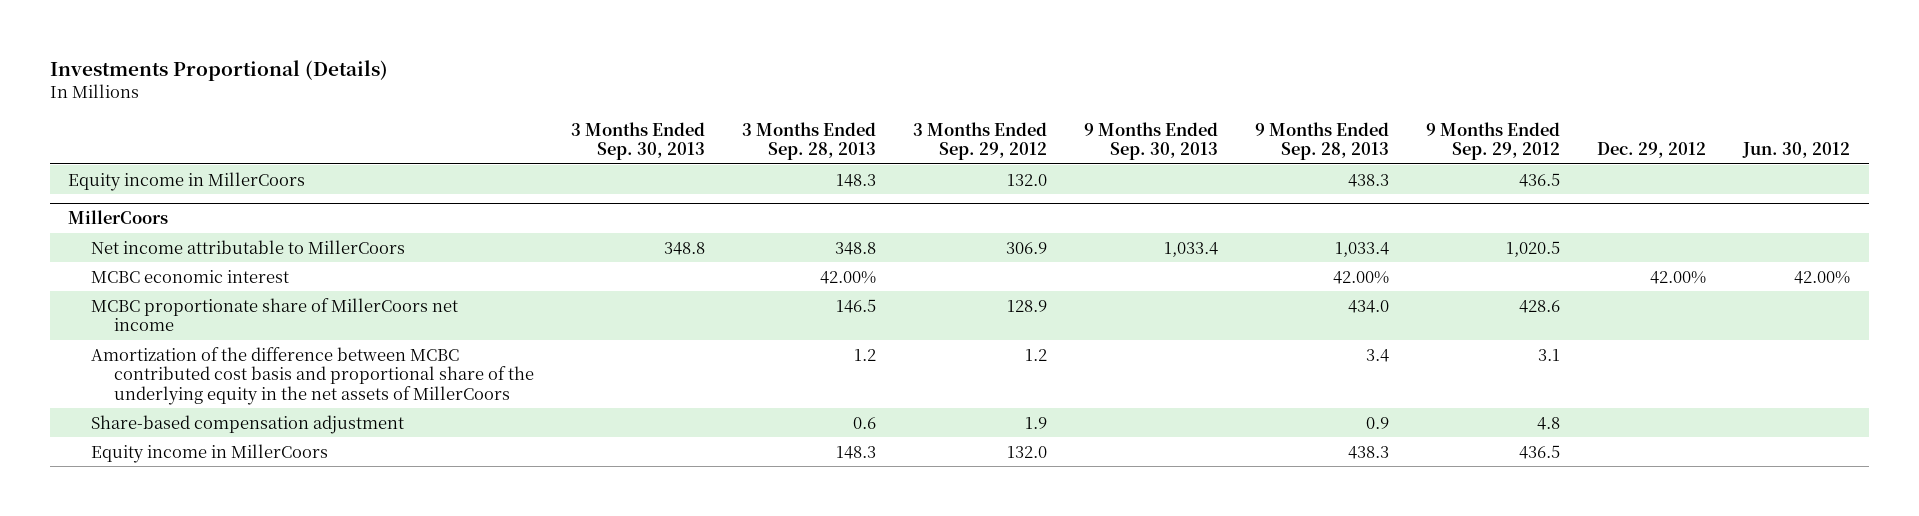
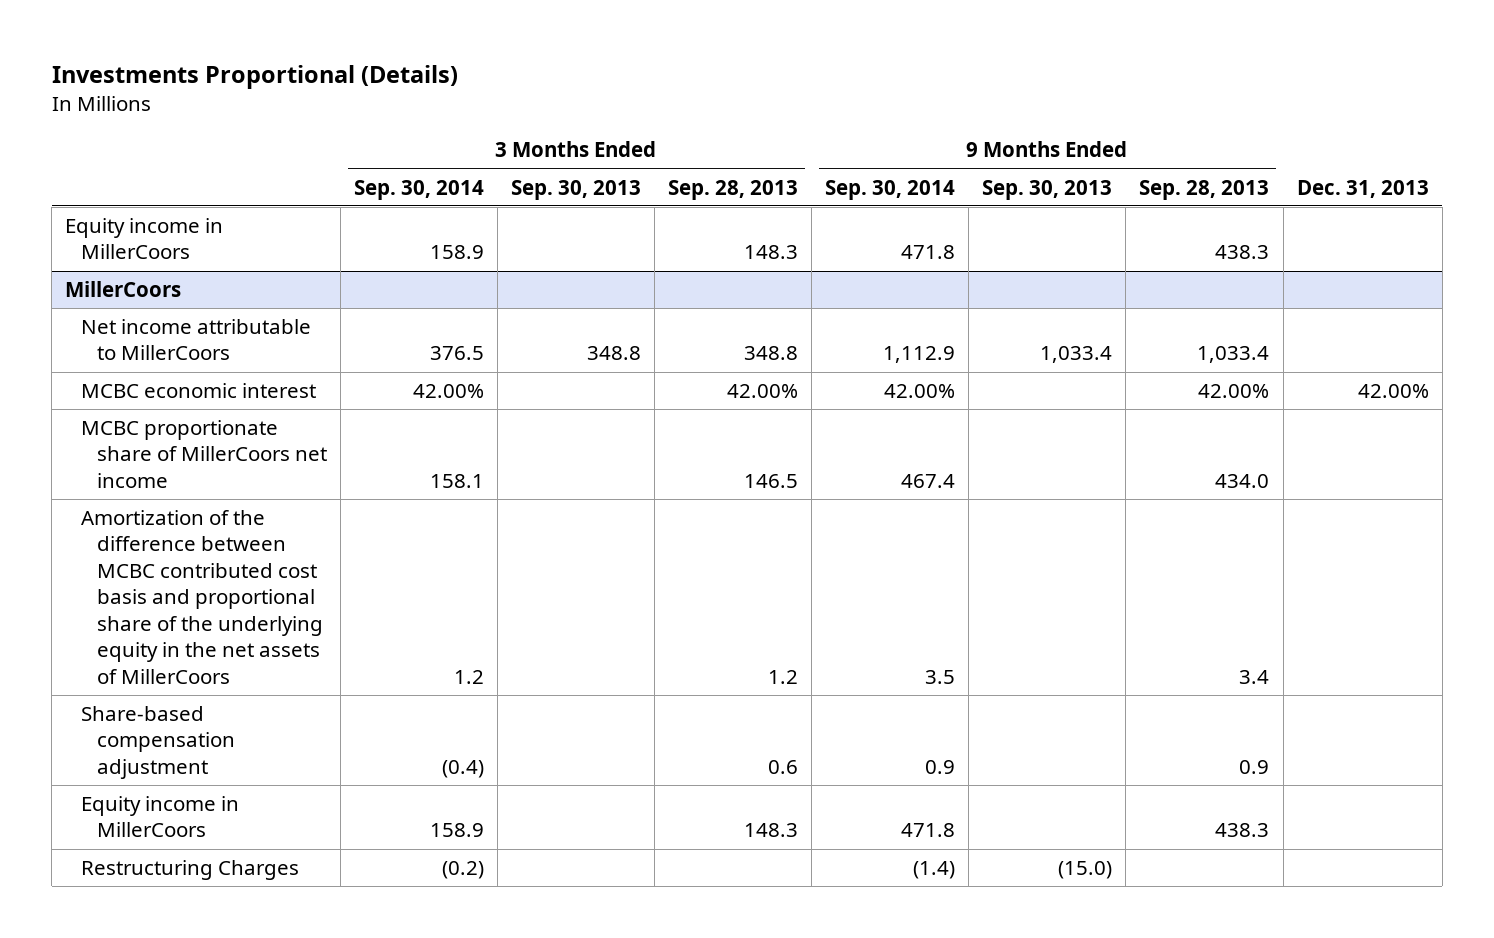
- | 3 Months Ended Sep. 30, 2013 | 3 Months Ended Sep. 28, 2013 | 3 Months Ended Sep. 29, 2012 | 9 Months Ended Sep. 30, 2013 | 9 Months Ended Sep. 28, 2013 | 9 Months Ended Sep. 29, 2012 | Dec. 29, 2012 | Jun. 30, 2012
+ | 3 Months Ended Sep. 30, 2014 | 3 Months Ended Sep. 30, 2013 | 3 Months Ended Sep. 28, 2013 | 9 Months Ended Sep. 30, 2014 | 9 Months Ended Sep. 30, 2013 | 9 Months Ended Sep. 28, 2013 | Dec. 31, 2013
@ MillerCoors
+ Restructuring Charges | (0.2) | | | (1.4) | (15.0) | |

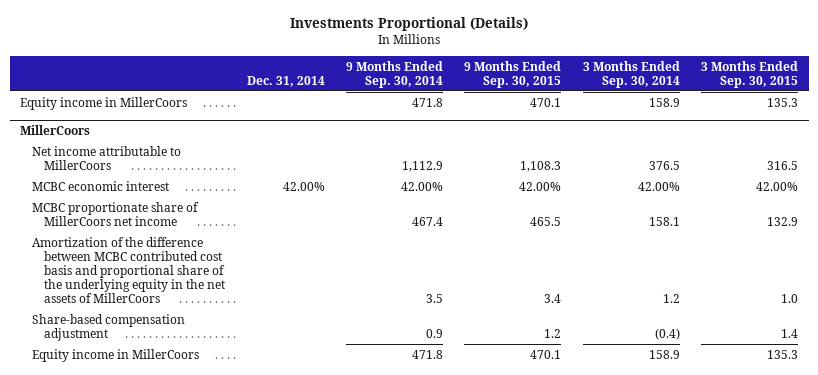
- | 3 Months Ended Sep. 30, 2014 | 3 Months Ended Sep. 30, 2013 | 3 Months Ended Sep. 28, 2013 | 9 Months Ended Sep. 30, 2014 | 9 Months Ended Sep. 30, 2013 | 9 Months Ended Sep. 28, 2013 | Dec. 31, 2013
+ | Dec. 31, 2014 | 9 Months Ended Sep. 30, 2014 | 9 Months Ended Sep. 30, 2015 | 3 Months Ended Sep. 30, 2014 | 3 Months Ended Sep. 30, 2015
@ MillerCoors
- Restructuring Charges | (0.2) | | | (1.4) | (15.0) | |

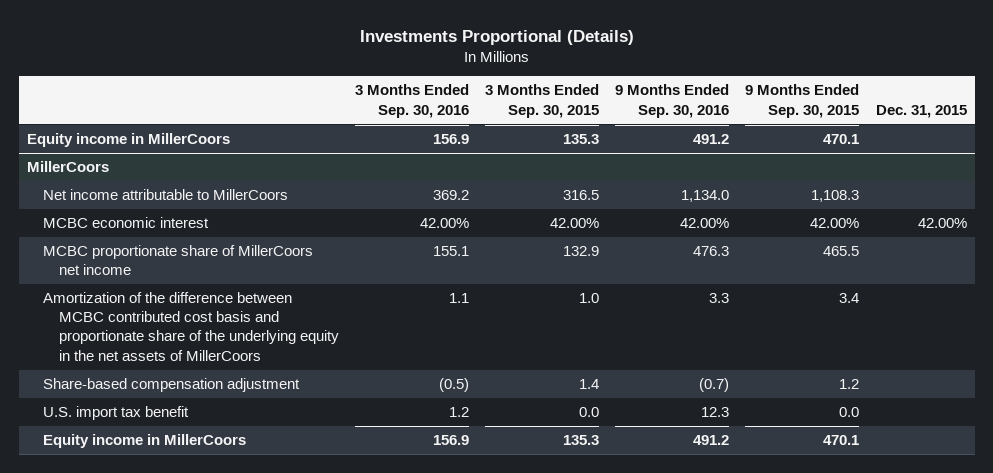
- | Dec. 31, 2014 | 9 Months Ended Sep. 30, 2014 | 9 Months Ended Sep. 30, 2015 | 3 Months Ended Sep. 30, 2014 | 3 Months Ended Sep. 30, 2015
+ | 3 Months Ended Sep. 30, 2016 | 3 Months Ended Sep. 30, 2015 | 9 Months Ended Sep. 30, 2016 | 9 Months Ended Sep. 30, 2015 | Dec. 31, 2015
@ MillerCoors
- Amortization of the difference between MCBC contributed cost basis and proportional share of the underlying equity in the net assets of MillerCoors | | 3.5 | 3.4 | 1.2 | 1.0
+ Amortization of the difference between MCBC contributed cost basis and proportionate share of the underlying equity in the net assets of MillerCoors | 1.1 | 1.0 | 3.3 | 3.4 |
+ U.S. import tax benefit | 1.2 | 0.0 | 12.3 | 0.0 |

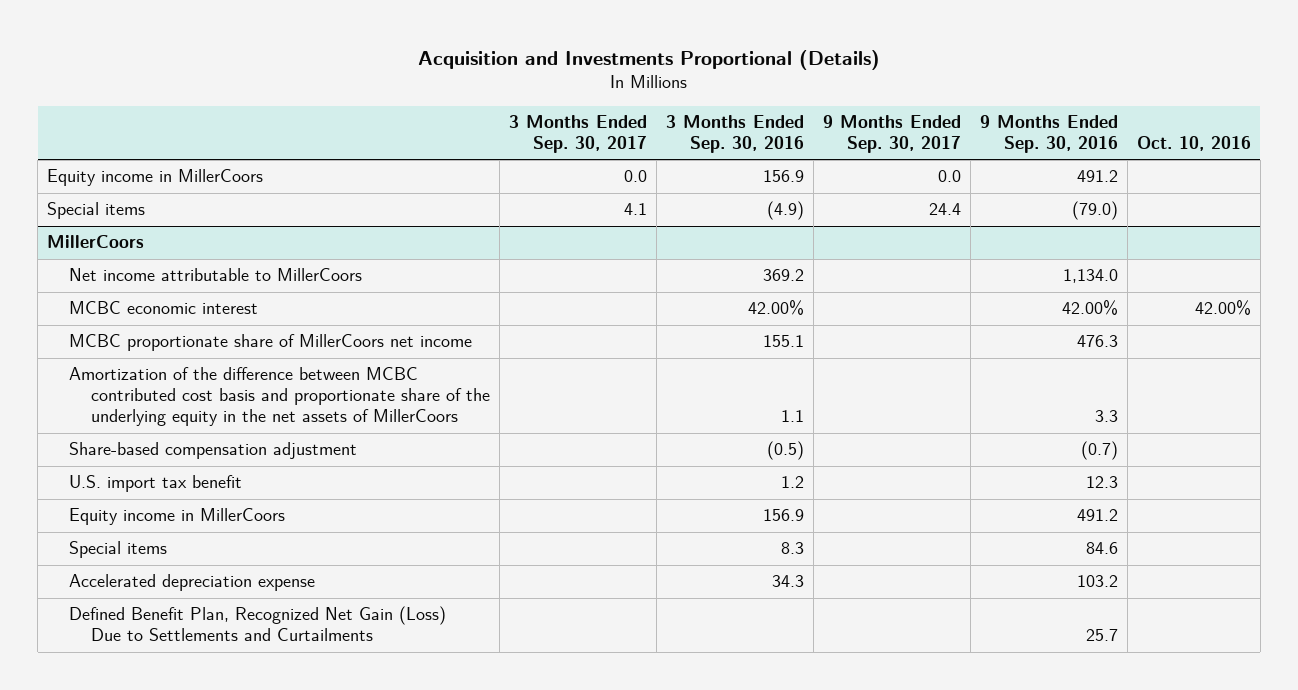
- Investments Proportional (Details)
+ Acquisition and Investments Proportional (Details)
- | 3 Months Ended Sep. 30, 2016 | 3 Months Ended Sep. 30, 2015 | 9 Months Ended Sep. 30, 2016 | 9 Months Ended Sep. 30, 2015 | Dec. 31, 2015
+ | 3 Months Ended Sep. 30, 2017 | 3 Months Ended Sep. 30, 2016 | 9 Months Ended Sep. 30, 2017 | 9 Months Ended Sep. 30, 2016 | Oct. 10, 2016
+ Special items | 4.1 | (4.9) | 24.4 | (79.0) |
@ MillerCoors
+ Special items | | 8.3 | | 84.6 |
+ Accelerated depreciation expense | | 34.3 | | 103.2 |
+ Defined Benefit Plan, Recognized Net Gain (Loss) Due to Settlements and Curtailments | | | | 25.7 |

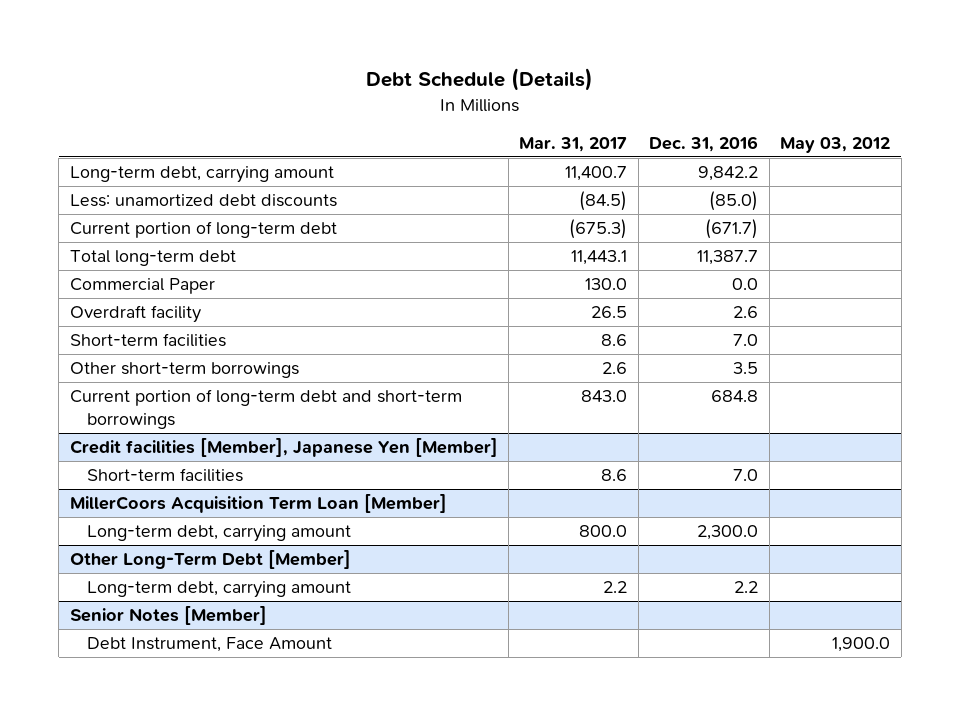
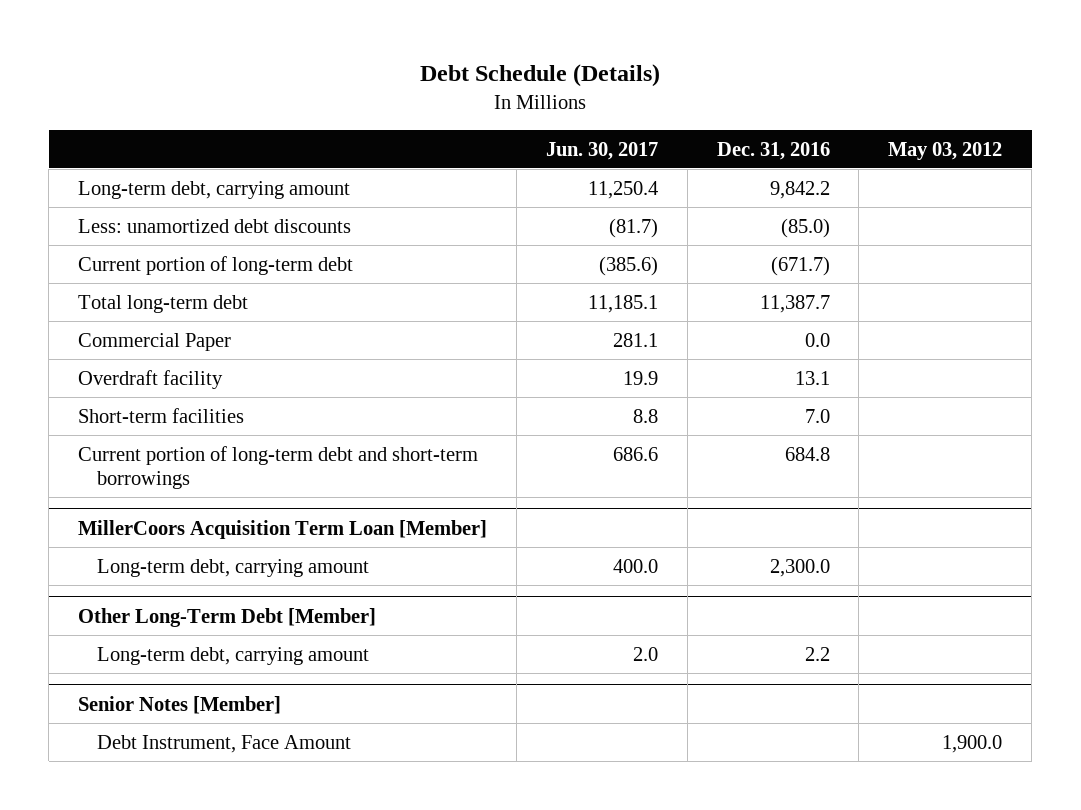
- | Mar. 31, 2017 | Dec. 31, 2016 | May 03, 2012
+ | Jun. 30, 2017 | Dec. 31, 2016 | May 03, 2012
- Overdraft facility | 26.5 | 2.6 |
+ Overdraft facility | 19.9 | 13.1 |
- Other short-term borrowings | 2.6 | 3.5 |
- Credit facilities [Member], Japanese Yen [Member]
- Short-term facilities | 8.6 | 7.0 |

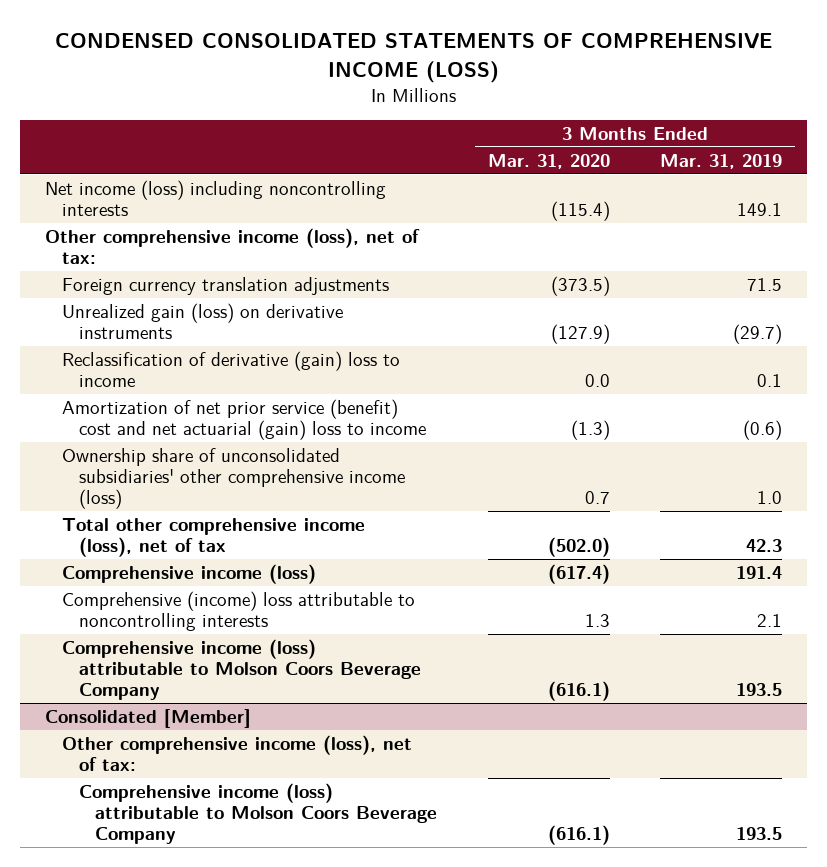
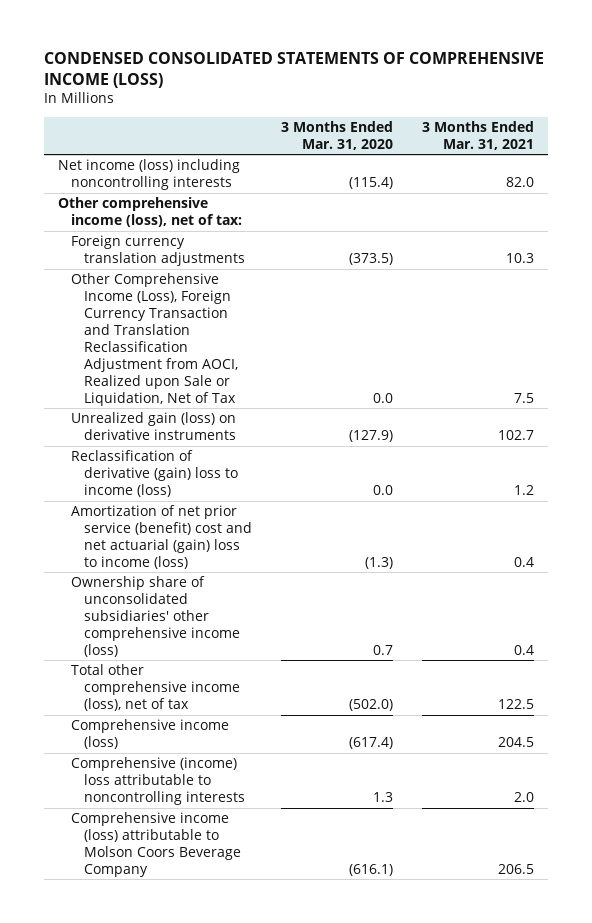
- | 3 Months Ended Mar. 31, 2020 | 3 Months Ended Mar. 31, 2019
+ | 3 Months Ended Mar. 31, 2020 | 3 Months Ended Mar. 31, 2021
+ Other Comprehensive Income (Loss), Foreign Currency Transaction and Translation Reclassification Adjustment from AOCI, Realized upon Sale or Liquidation, Net of Tax | 0.0 | 7.5
- Reclassification of derivative (gain) loss to income | 0.0 | 0.1
- Amortization of net prior service (benefit) cost and net actuarial (gain) loss to income | (1.3) | (0.6)
+ Reclassification of derivative (gain) loss to income (loss) | 0.0 | 1.2
+ Amortization of net prior service (benefit) cost and net actuarial (gain) loss to income (loss) | (1.3) | 0.4
- Consolidated [Member]
- Other comprehensive income (loss), net of tax:
- Comprehensive income (loss) attributable to Molson Coors Beverage Company | (616.1) | 193.5

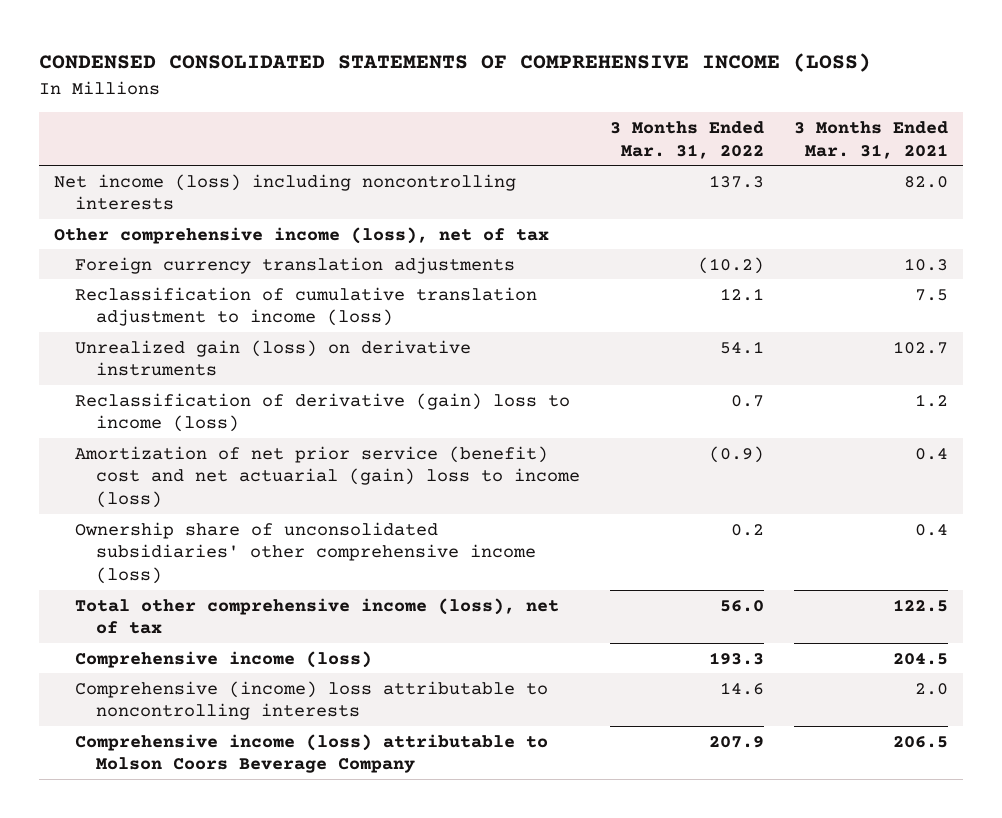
- | 3 Months Ended Mar. 31, 2020 | 3 Months Ended Mar. 31, 2021
+ | 3 Months Ended Mar. 31, 2022 | 3 Months Ended Mar. 31, 2021
- Other comprehensive income (loss), net of tax:
+ Other comprehensive income (loss), net of tax
- Other Comprehensive Income (Loss), Foreign Currency Transaction and Translation Reclassification Adjustment from AOCI, Realized upon Sale or Liquidation, Net of Tax | 0.0 | 7.5
+ Reclassification of cumulative translation adjustment to income (loss) | 12.1 | 7.5

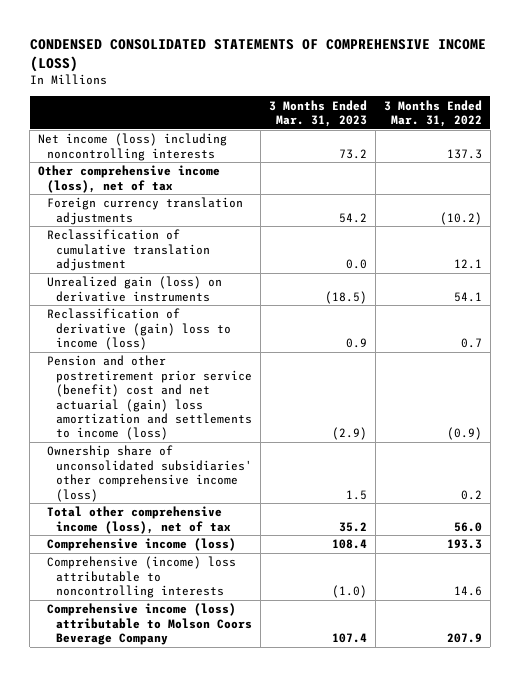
- | 3 Months Ended Mar. 31, 2022 | 3 Months Ended Mar. 31, 2021
+ | 3 Months Ended Mar. 31, 2023 | 3 Months Ended Mar. 31, 2022
- Reclassification of cumulative translation adjustment to income (loss) | 12.1 | 7.5
+ Reclassification of cumulative translation adjustment | 0.0 | 12.1
- Amortization of net prior service (benefit) cost and net actuarial (gain) loss to income (loss) | (0.9) | 0.4
+ Pension and other postretirement prior service (benefit) cost and net actuarial (gain) loss amortization and settlements to income (loss) | (2.9) | (0.9)

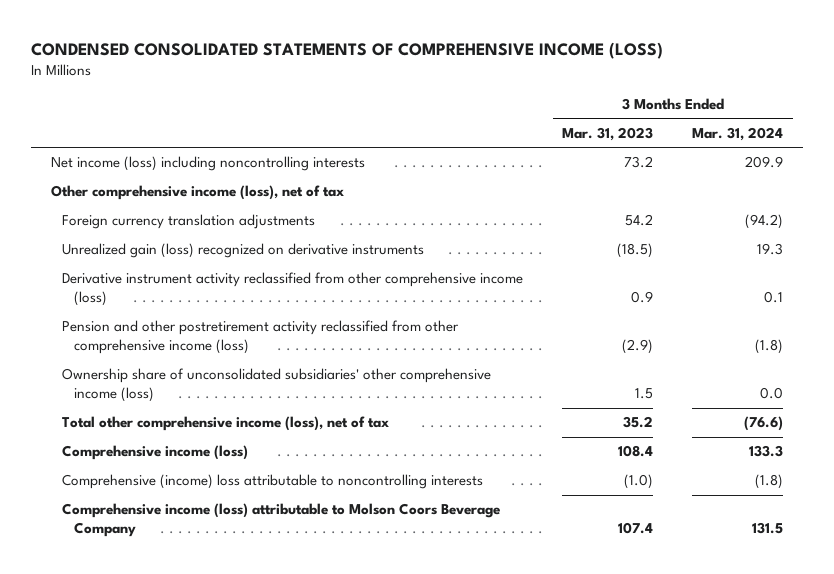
- | 3 Months Ended Mar. 31, 2023 | 3 Months Ended Mar. 31, 2022
+ | 3 Months Ended Mar. 31, 2023 | 3 Months Ended Mar. 31, 2024
- Reclassification of cumulative translation adjustment | 0.0 | 12.1
- Unrealized gain (loss) on derivative instruments | (18.5) | 54.1
- Reclassification of derivative (gain) loss to income (loss) | 0.9 | 0.7
- Pension and other postretirement prior service (benefit) cost and net actuarial (gain) loss amortization and settlements to income (loss) | (2.9) | (0.9)
+ Unrealized gain (loss) recognized on derivative instruments | (18.5) | 19.3
+ Derivative instrument activity reclassified from other comprehensive income (loss) | 0.9 | 0.1
+ Pension and other postretirement activity reclassified from other comprehensive income (loss) | (2.9) | (1.8)

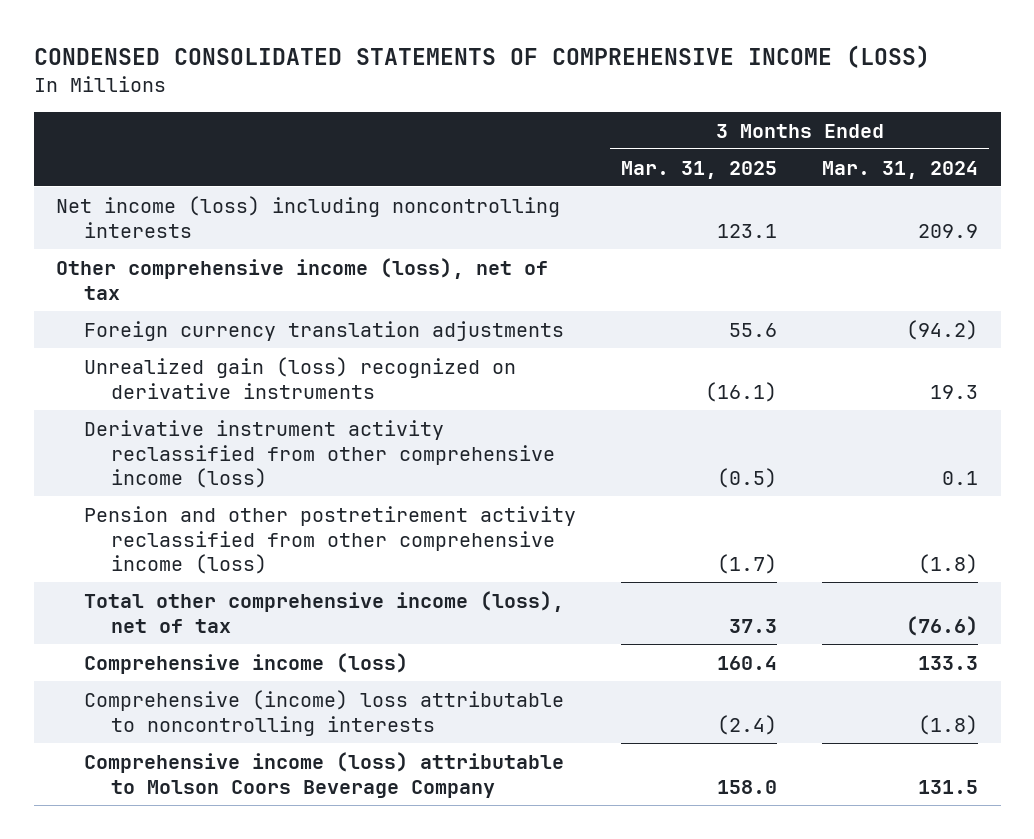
- | 3 Months Ended Mar. 31, 2023 | 3 Months Ended Mar. 31, 2024
+ | 3 Months Ended Mar. 31, 2025 | 3 Months Ended Mar. 31, 2024
- Ownership share of unconsolidated subsidiaries' other comprehensive income (loss) | 1.5 | 0.0

